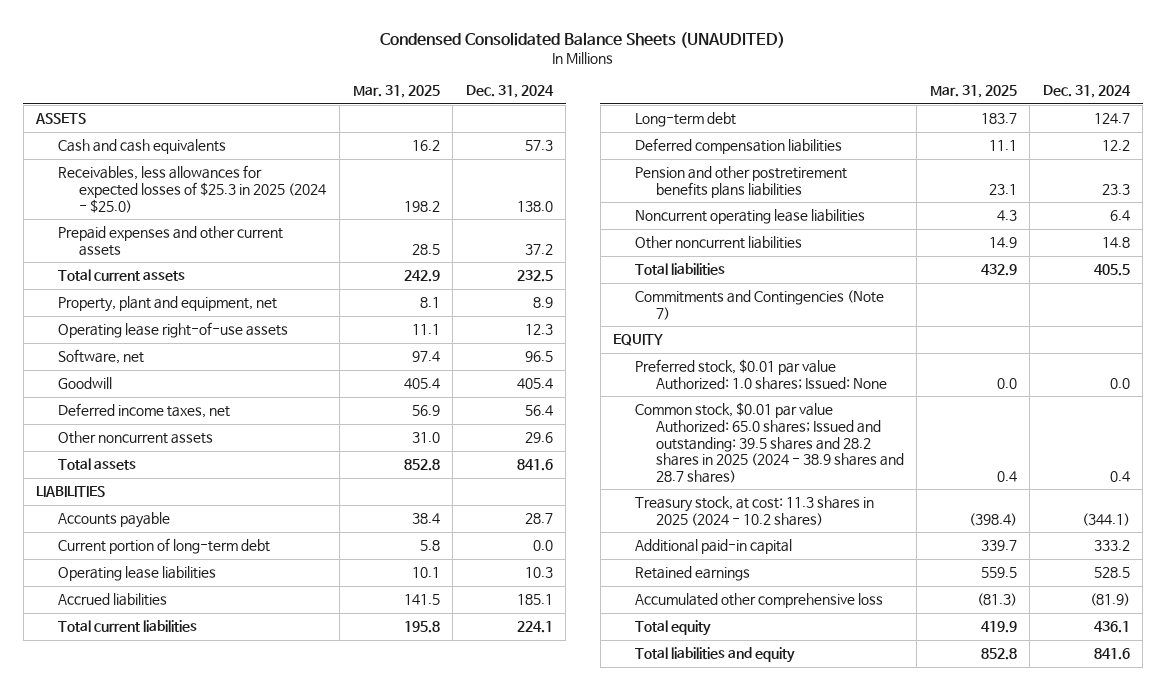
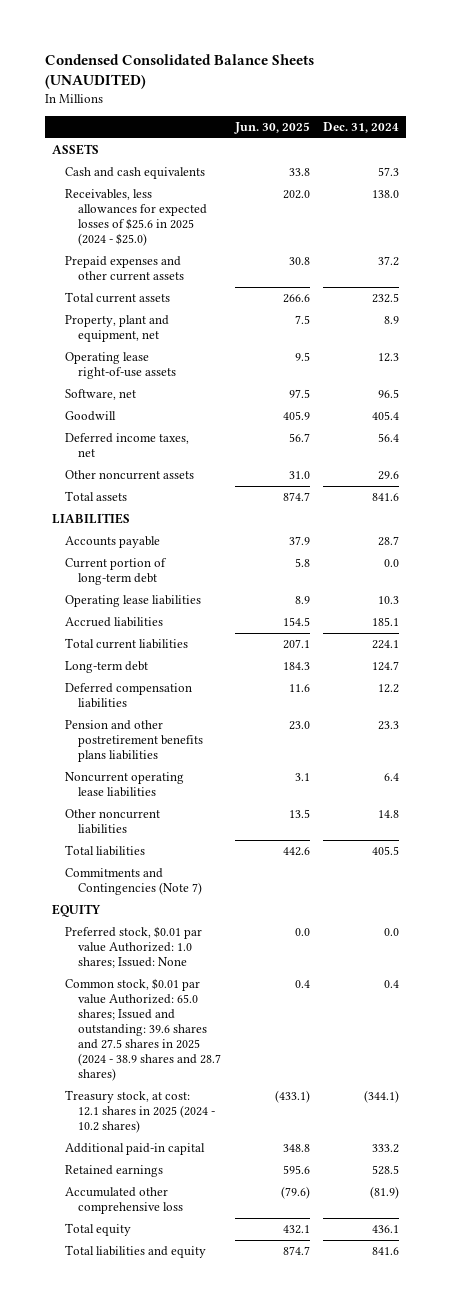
- | Mar. 31, 2025 | Dec. 31, 2024
+ | Jun. 30, 2025 | Dec. 31, 2024
- Receivables, less allowances for expected losses of $25.3 in 2025 (2024 - $25.0) | 198.2 | 138.0
+ Receivables, less allowances for expected losses of $25.6 in 2025 (2024 - $25.0) | 202.0 | 138.0
- Common stock, $0.01 par value Authorized: 65.0 shares; Issued and outstanding: 39.5 shares and 28.2 shares in 2025 (2024 - 38.9 shares and 28.7 shares) | 0.4 | 0.4
- Treasury stock, at cost: 11.3 shares in 2025 (2024 - 10.2 shares) | (398.4) | (344.1)
+ Common stock, $0.01 par value Authorized: 65.0 shares; Issued and outstanding: 39.6 shares and 27.5 shares in 2025 (2024 - 38.9 shares and 28.7 shares) | 0.4 | 0.4
+ Treasury stock, at cost: 12.1 shares in 2025 (2024 - 10.2 shares) | (433.1) | (344.1)

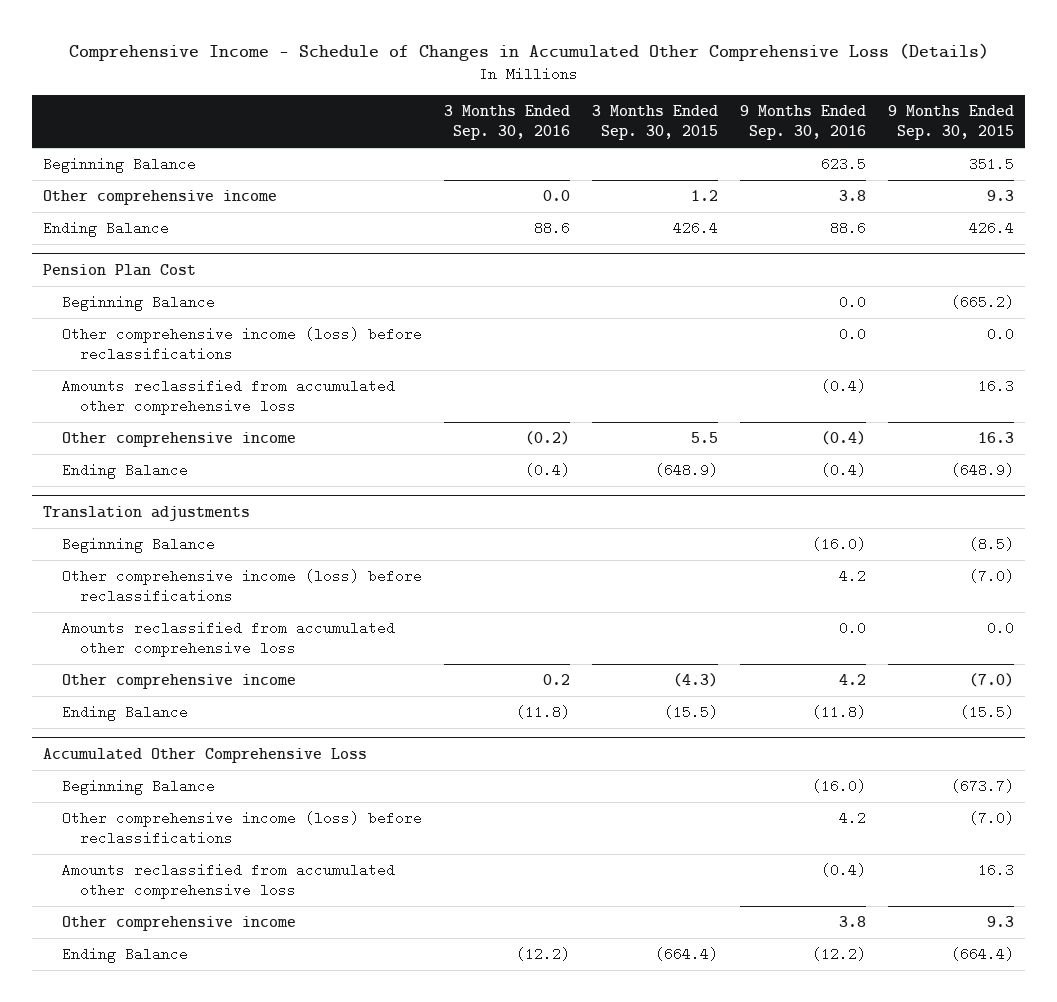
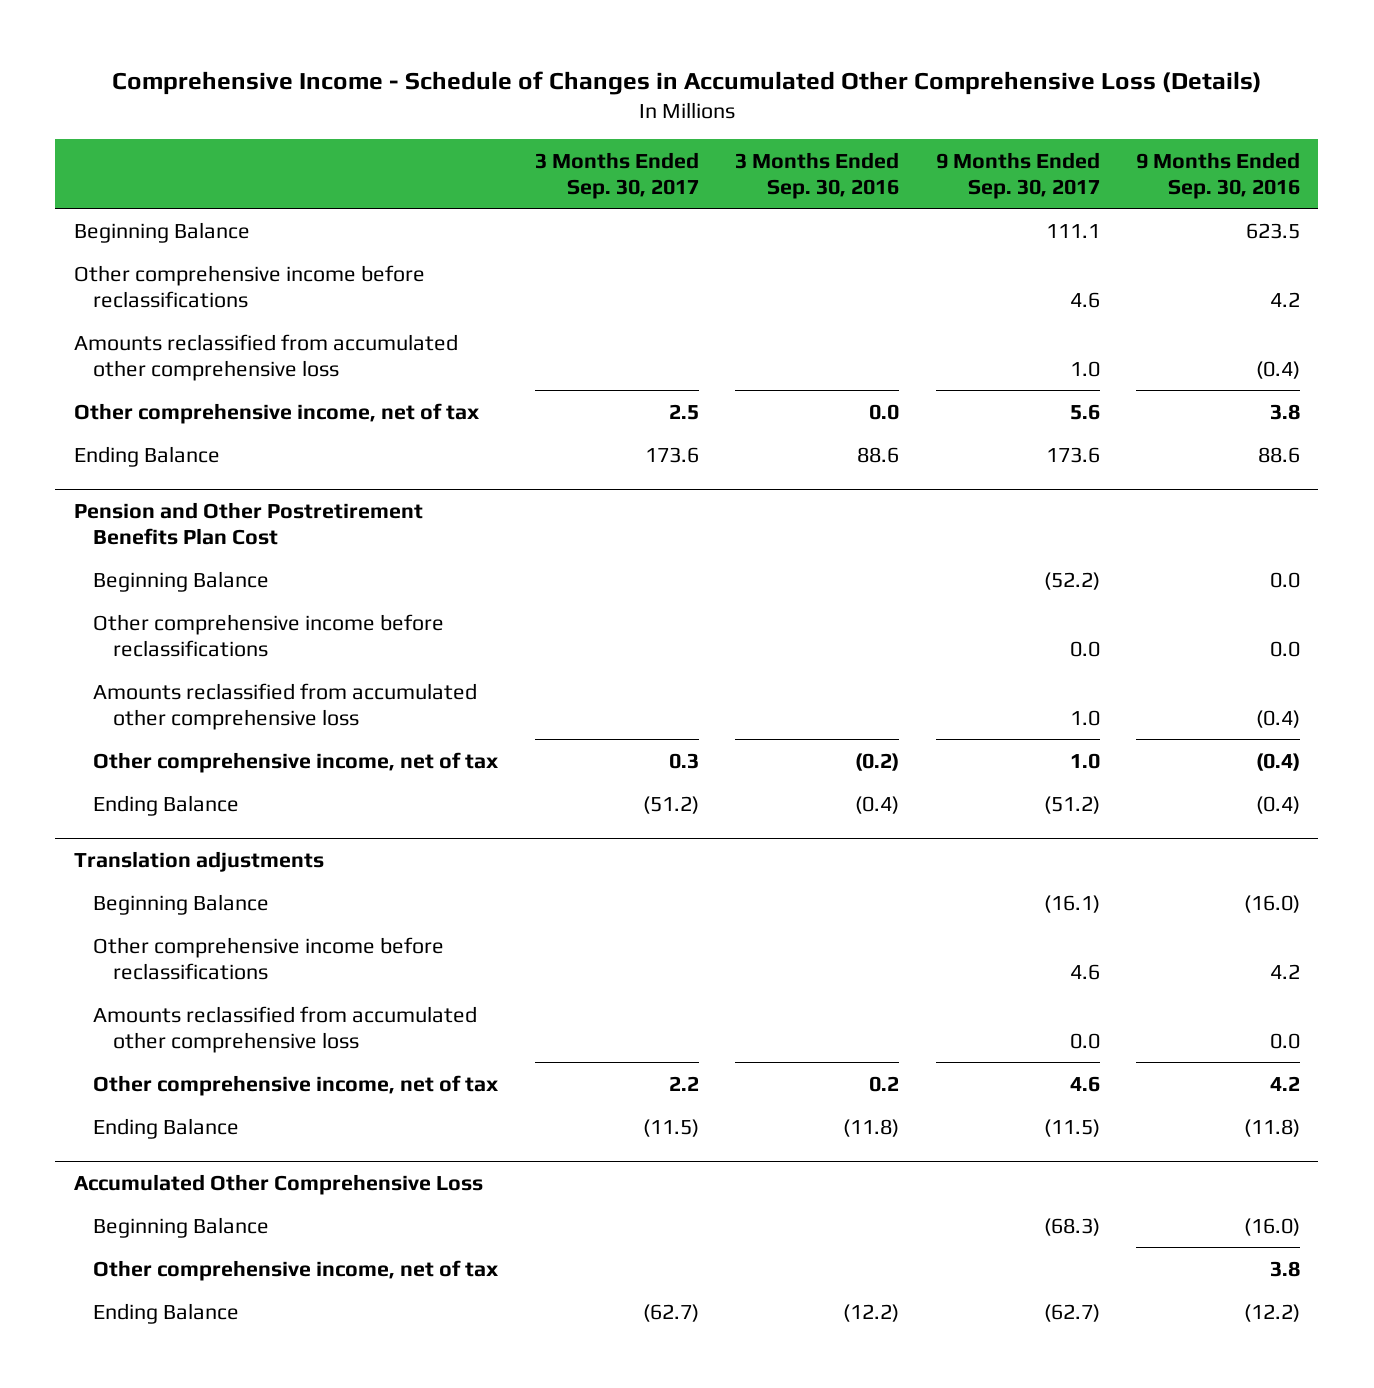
- | 3 Months Ended Sep. 30, 2016 | 3 Months Ended Sep. 30, 2015 | 9 Months Ended Sep. 30, 2016 | 9 Months Ended Sep. 30, 2015
+ | 3 Months Ended Sep. 30, 2017 | 3 Months Ended Sep. 30, 2016 | 9 Months Ended Sep. 30, 2017 | 9 Months Ended Sep. 30, 2016
- Other comprehensive income | 0.0 | 1.2 | 3.8 | 9.3
+ Other comprehensive income before reclassifications | | | 4.6 | 4.2
+ Amounts reclassified from accumulated other comprehensive loss | | | 1.0 | (0.4)
+ Other comprehensive income, net of tax | 2.5 | 0.0 | 5.6 | 3.8
- Pension Plan Cost
+ Pension and Other Postretirement Benefits Plan Cost
- Other comprehensive income (loss) before reclassifications | | | 0.0 | 0.0
+ Other comprehensive income before reclassifications | | | 0.0 | 0.0
- Other comprehensive income | (0.2) | 5.5 | (0.4) | 16.3
+ Other comprehensive income, net of tax | 0.3 | (0.2) | 1.0 | (0.4)
@ Translation adjustments
- Other comprehensive income (loss) before reclassifications | | | 4.2 | (7.0)
+ Other comprehensive income before reclassifications | | | 4.6 | 4.2
- Other comprehensive income | 0.2 | (4.3) | 4.2 | (7.0)
+ Other comprehensive income, net of tax | 2.2 | 0.2 | 4.6 | 4.2
@ Accumulated Other Comprehensive Loss
- Other comprehensive income (loss) before reclassifications | | | 4.2 | (7.0)
- Amounts reclassified from accumulated other comprehensive loss | | | (0.4) | 16.3
- Other comprehensive income | | | 3.8 | 9.3
+ Other comprehensive income, net of tax | | | | 3.8

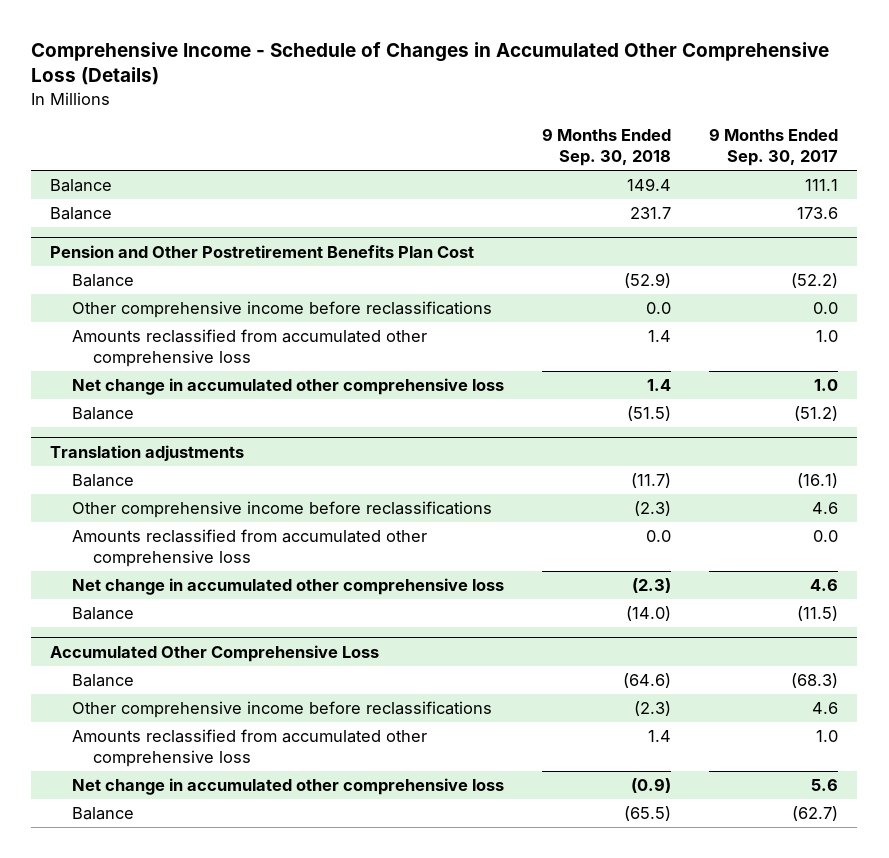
- | 3 Months Ended Sep. 30, 2017 | 3 Months Ended Sep. 30, 2016 | 9 Months Ended Sep. 30, 2017 | 9 Months Ended Sep. 30, 2016
+ | 9 Months Ended Sep. 30, 2018 | 9 Months Ended Sep. 30, 2017
- Beginning Balance | | | 111.1 | 623.5
- Other comprehensive income before reclassifications | | | 4.6 | 4.2
- Amounts reclassified from accumulated other comprehensive loss | | | 1.0 | (0.4)
- Other comprehensive income, net of tax | 2.5 | 0.0 | 5.6 | 3.8
- Ending Balance | 173.6 | 88.6 | 173.6 | 88.6
+ Balance | 149.4 | 111.1
+ Balance | 231.7 | 173.6
@ Pension and Other Postretirement Benefits Plan Cost
- Beginning Balance | | | (52.2) | 0.0
+ Balance | (52.9) | (52.2)
- Other comprehensive income, net of tax | 0.3 | (0.2) | 1.0 | (0.4)
- Ending Balance | (51.2) | (0.4) | (51.2) | (0.4)
+ Net change in accumulated other comprehensive loss | 1.4 | 1.0
+ Balance | (51.5) | (51.2)
@ Translation adjustments
- Beginning Balance | | | (16.1) | (16.0)
+ Balance | (11.7) | (16.1)
- Other comprehensive income, net of tax | 2.2 | 0.2 | 4.6 | 4.2
- Ending Balance | (11.5) | (11.8) | (11.5) | (11.8)
+ Net change in accumulated other comprehensive loss | (2.3) | 4.6
+ Balance | (14.0) | (11.5)
@ Accumulated Other Comprehensive Loss
- Beginning Balance | | | (68.3) | (16.0)
- Other comprehensive income, net of tax | | | | 3.8
- Ending Balance | (62.7) | (12.2) | (62.7) | (12.2)
+ Balance | (64.6) | (68.3)
+ Other comprehensive income before reclassifications | (2.3) | 4.6
+ Amounts reclassified from accumulated other comprehensive loss | 1.4 | 1.0
+ Net change in accumulated other comprehensive loss | (0.9) | 5.6
+ Balance | (65.5) | (62.7)

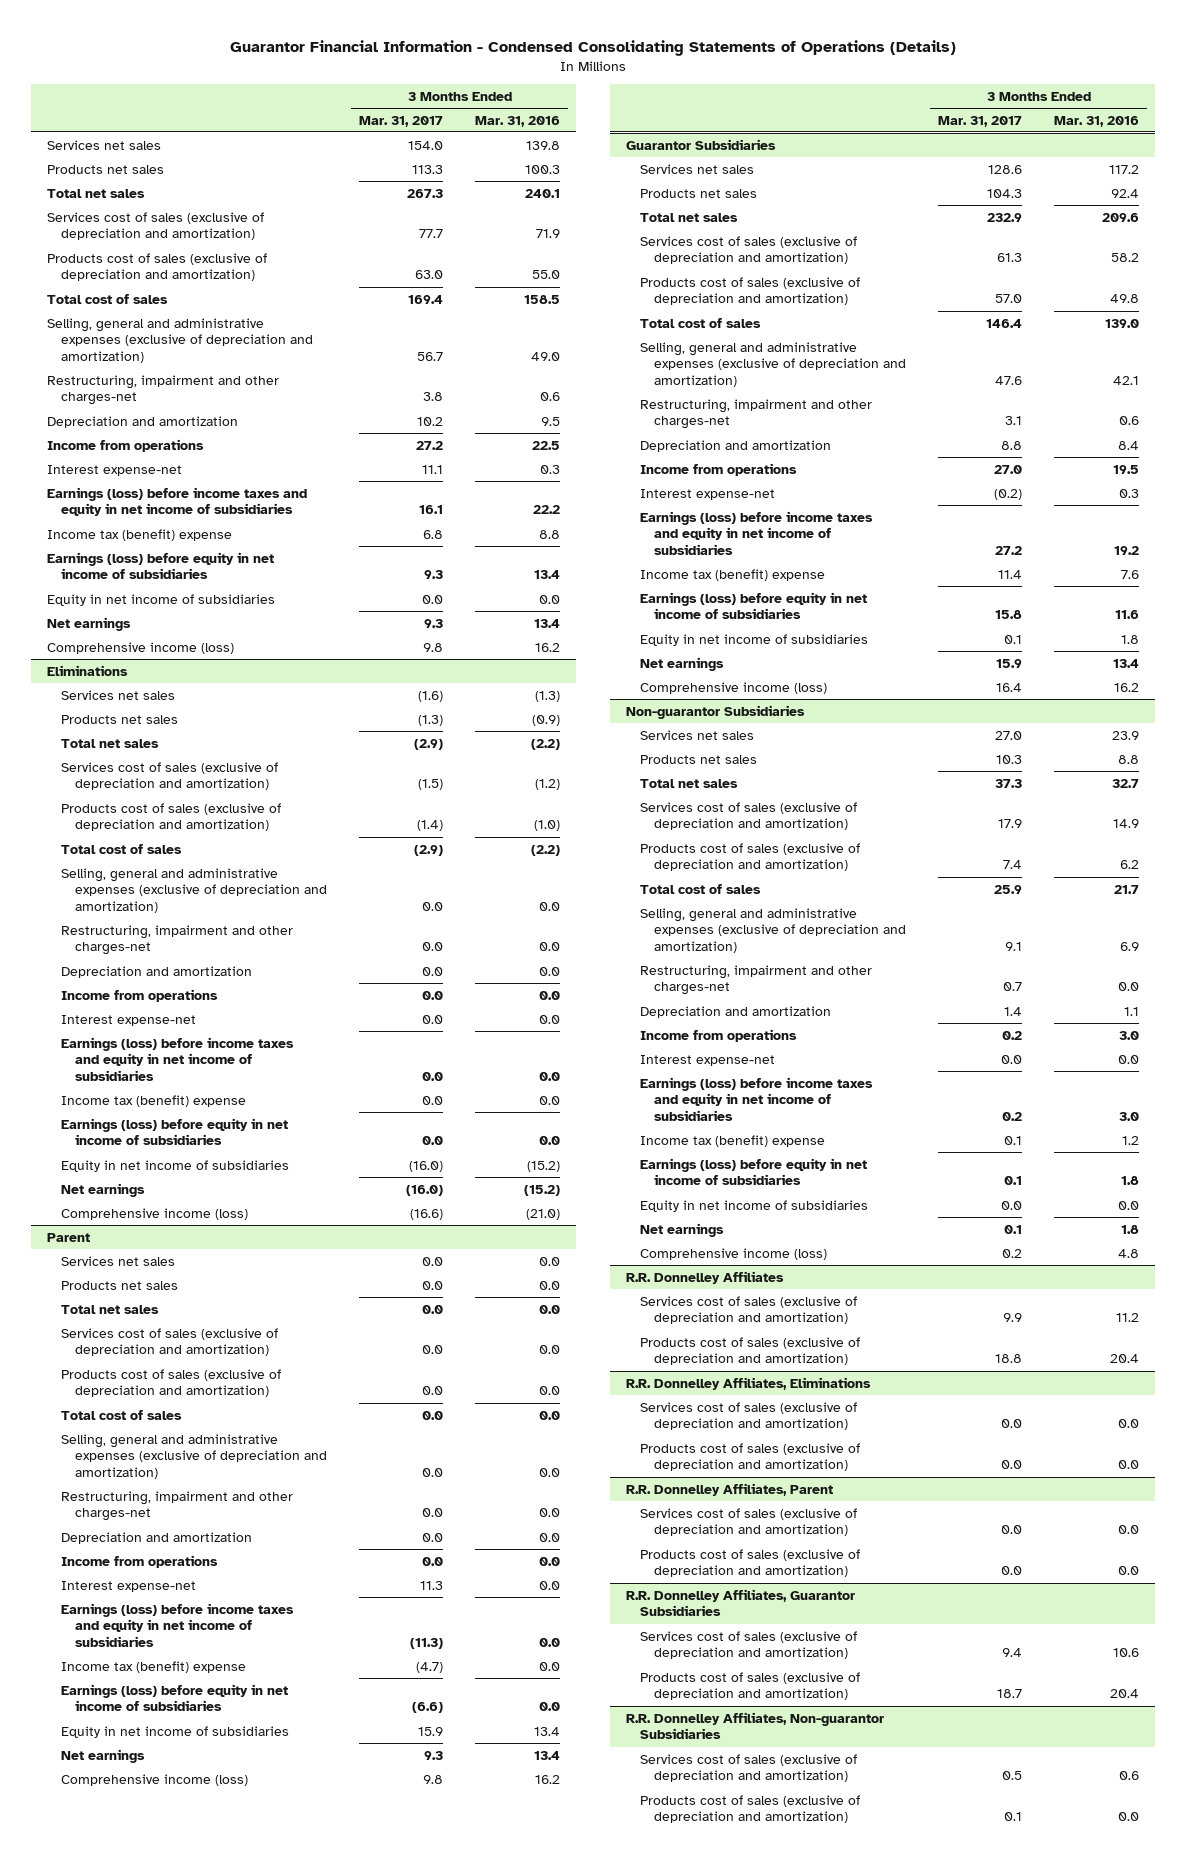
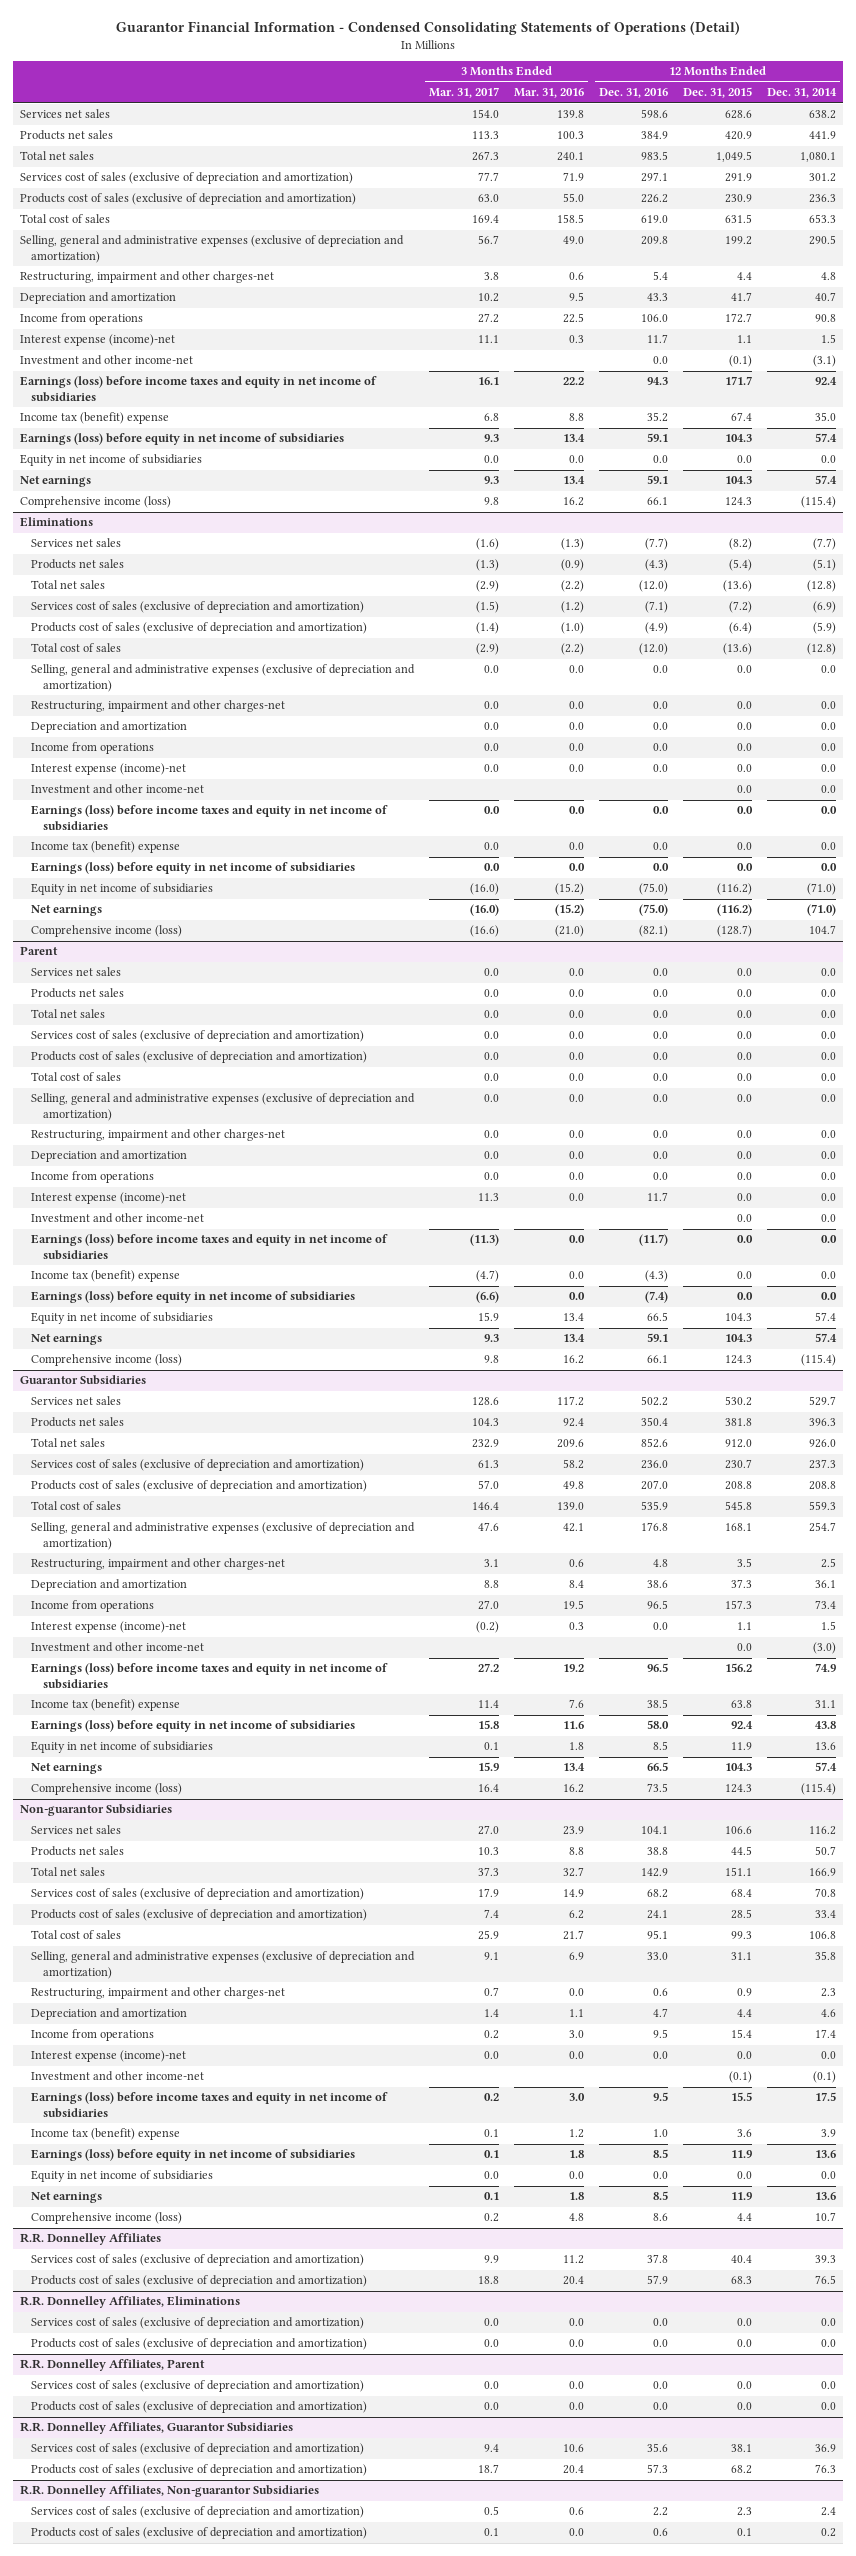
- Guarantor Financial Information - Condensed Consolidating Statements of Operations (Details)
+ Guarantor Financial Information - Condensed Consolidating Statements of Operations (Detail)
- | 3 Months Ended Mar. 31, 2017 | 3 Months Ended Mar. 31, 2016
+ | 3 Months Ended Mar. 31, 2017 | 3 Months Ended Mar. 31, 2016 | 12 Months Ended Dec. 31, 2016 | 12 Months Ended Dec. 31, 2015 | 12 Months Ended Dec. 31, 2014
- Interest expense-net | 11.1 | 0.3
+ Interest expense (income)-net | 11.1 | 0.3 | 11.7 | 1.1 | 1.5
+ Investment and other income-net | | | 0.0 | (0.1) | (3.1)
@ Eliminations
- Interest expense-net | 0.0 | 0.0
+ Interest expense (income)-net | 0.0 | 0.0 | 0.0 | 0.0 | 0.0
+ Investment and other income-net | | | | 0.0 | 0.0
@ Parent
- Interest expense-net | 11.3 | 0.0
+ Interest expense (income)-net | 11.3 | 0.0 | 11.7 | 0.0 | 0.0
+ Investment and other income-net | | | | 0.0 | 0.0
@ Guarantor Subsidiaries
- Interest expense-net | (0.2) | 0.3
+ Interest expense (income)-net | (0.2) | 0.3 | 0.0 | 1.1 | 1.5
+ Investment and other income-net | | | | 0.0 | (3.0)
@ Non-guarantor Subsidiaries
- Interest expense-net | 0.0 | 0.0
+ Interest expense (income)-net | 0.0 | 0.0 | 0.0 | 0.0 | 0.0
+ Investment and other income-net | | | | (0.1) | (0.1)

